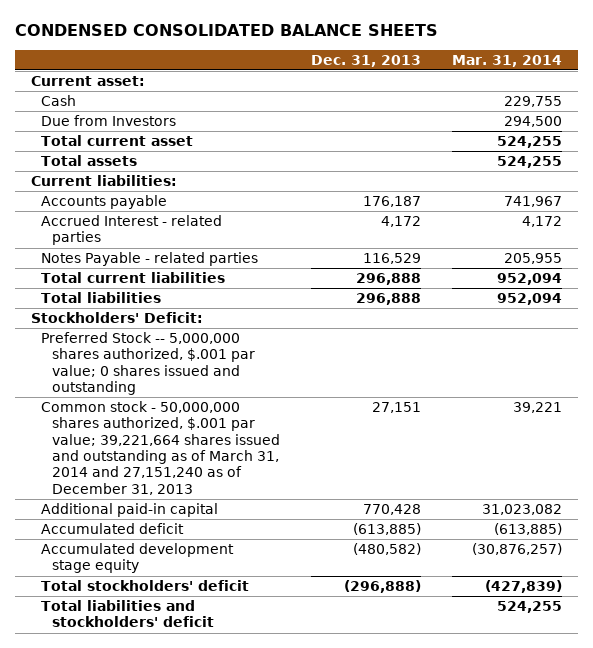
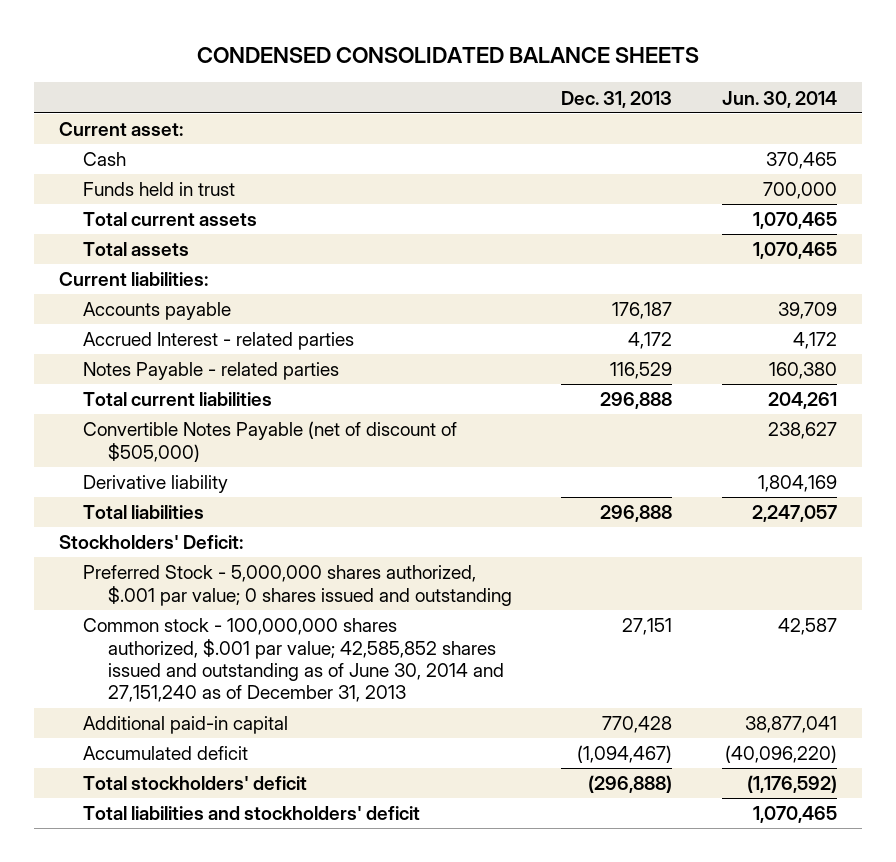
- | Dec. 31, 2013 | Mar. 31, 2014
+ | Dec. 31, 2013 | Jun. 30, 2014
- Due from Investors | | 294,500
- Total current asset | | 524,255
+ Funds held in trust | | 700,000
+ Total current assets | | 1,070,465
+ Convertible Notes Payable (net of discount of $505,000) | | 238,627
+ Derivative liability | | 1,804,169
- Preferred Stock -- 5,000,000 shares authorized, $.001 par value; 0 shares issued and outstanding
- Common stock - 50,000,000 shares authorized, $.001 par value; 39,221,664 shares issued and outstanding as of March 31, 2014 and 27,151,240 as of December 31, 2013 | 27,151 | 39,221
+ Preferred Stock - 5,000,000 shares authorized, $.001 par value; 0 shares issued and outstanding
+ Common stock - 100,000,000 shares authorized, $.001 par value; 42,585,852 shares issued and outstanding as of June 30, 2014 and 27,151,240 as of December 31, 2013 | 27,151 | 42,587
- Accumulated deficit | (613,885) | (613,885)
- Accumulated development stage equity | (480,582) | (30,876,257)
+ Accumulated deficit | (1,094,467) | (40,096,220)

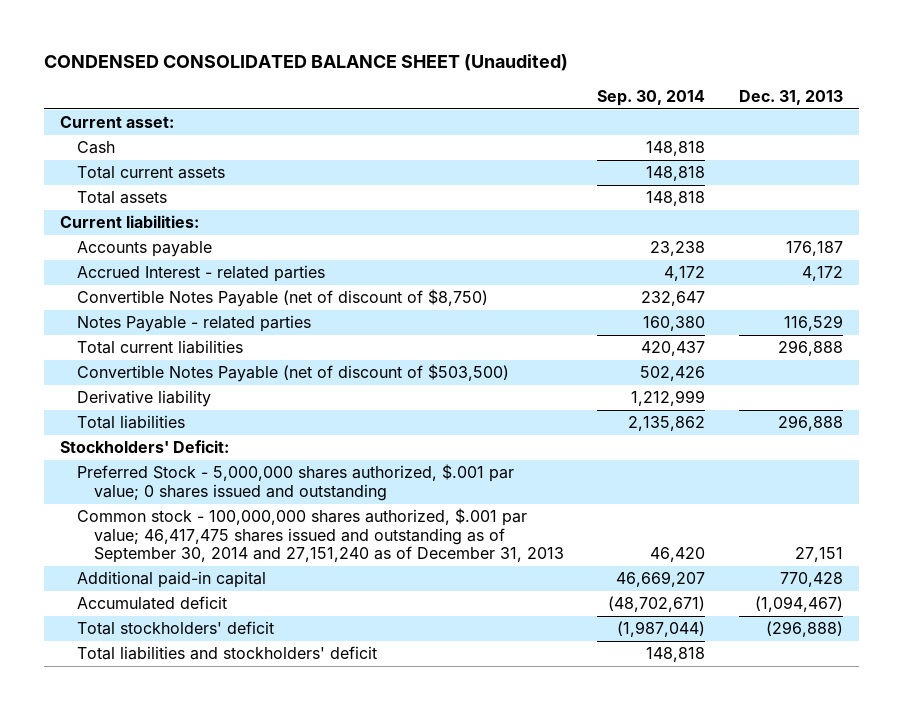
- CONDENSED CONSOLIDATED BALANCE SHEETS
+ CONDENSED CONSOLIDATED BALANCE SHEET (Unaudited)
- | Dec. 31, 2013 | Jun. 30, 2014
+ | Sep. 30, 2014 | Dec. 31, 2013
- Funds held in trust | | 700,000
+ Convertible Notes Payable (net of discount of $8,750) | 232,647 |
- Convertible Notes Payable (net of discount of $505,000) | | 238,627
+ Convertible Notes Payable (net of discount of $503,500) | 502,426 |
- Common stock - 100,000,000 shares authorized, $.001 par value; 42,585,852 shares issued and outstanding as of June 30, 2014 and 27,151,240 as of December 31, 2013 | 27,151 | 42,587
+ Common stock - 100,000,000 shares authorized, $.001 par value; 46,417,475 shares issued and outstanding as of September 30, 2014 and 27,151,240 as of December 31, 2013 | 46,420 | 27,151

